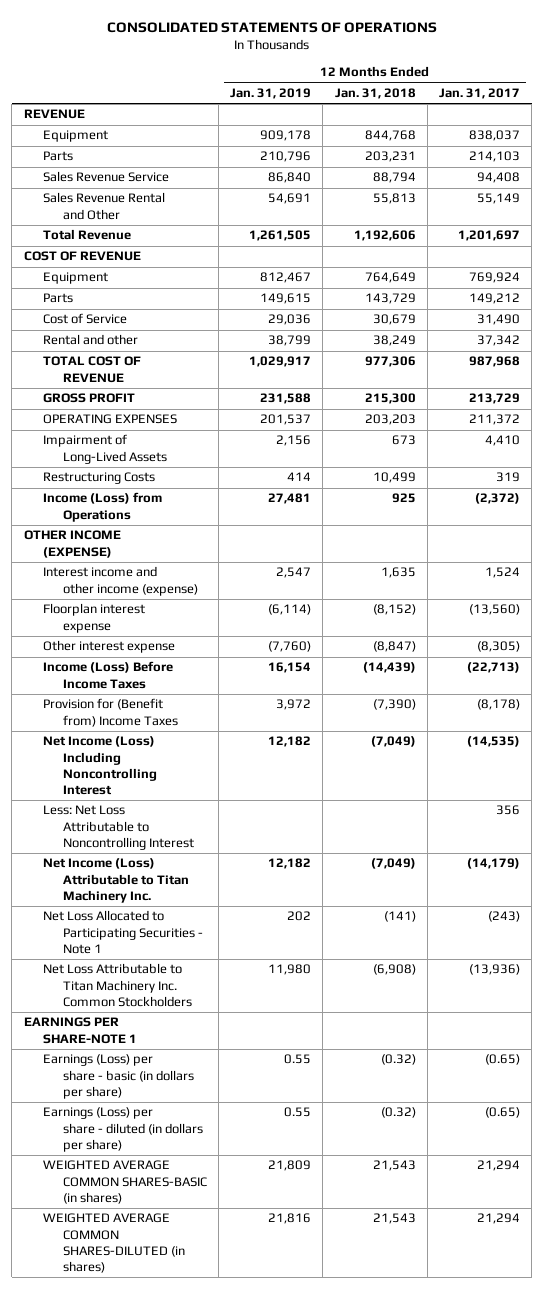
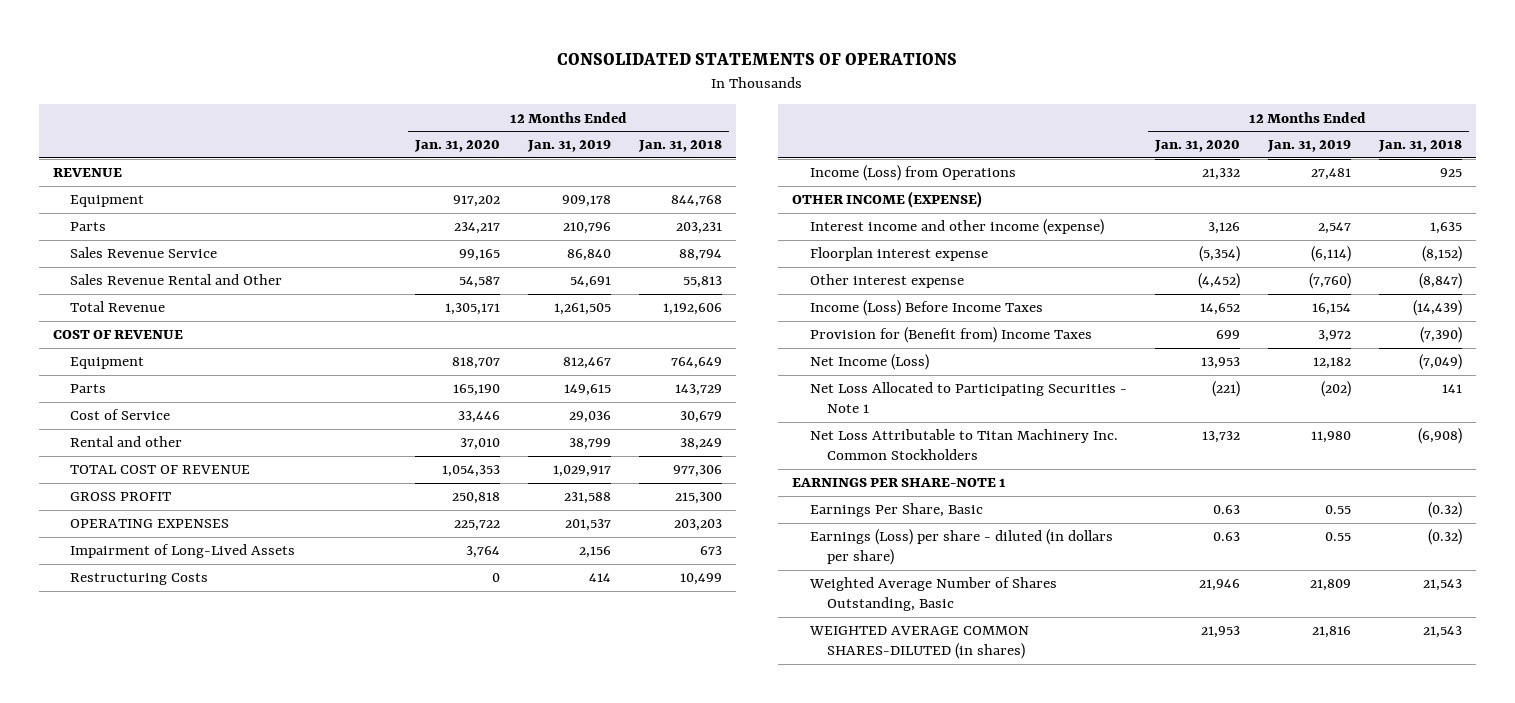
- | 12 Months Ended Jan. 31, 2019 | 12 Months Ended Jan. 31, 2018 | 12 Months Ended Jan. 31, 2017
+ | 12 Months Ended Jan. 31, 2020 | 12 Months Ended Jan. 31, 2019 | 12 Months Ended Jan. 31, 2018
- Net Income (Loss) Including Noncontrolling Interest | 12,182 | (7,049) | (14,535)
- Less: Net Loss Attributable to Noncontrolling Interest | | | 356
- Net Income (Loss) Attributable to Titan Machinery Inc. | 12,182 | (7,049) | (14,179)
- Net Loss Allocated to Participating Securities - Note 1 | 202 | (141) | (243)
+ Net Income (Loss) | 13,953 | 12,182 | (7,049)
+ Net Loss Allocated to Participating Securities - Note 1 | (221) | (202) | 141
- Earnings (Loss) per share - basic (in dollars per share) | 0.55 | (0.32) | (0.65)
+ Earnings Per Share, Basic | 0.63 | 0.55 | (0.32)
- WEIGHTED AVERAGE COMMON SHARES-BASIC (in shares) | 21,809 | 21,543 | 21,294
+ Weighted Average Number of Shares Outstanding, Basic | 21,946 | 21,809 | 21,543

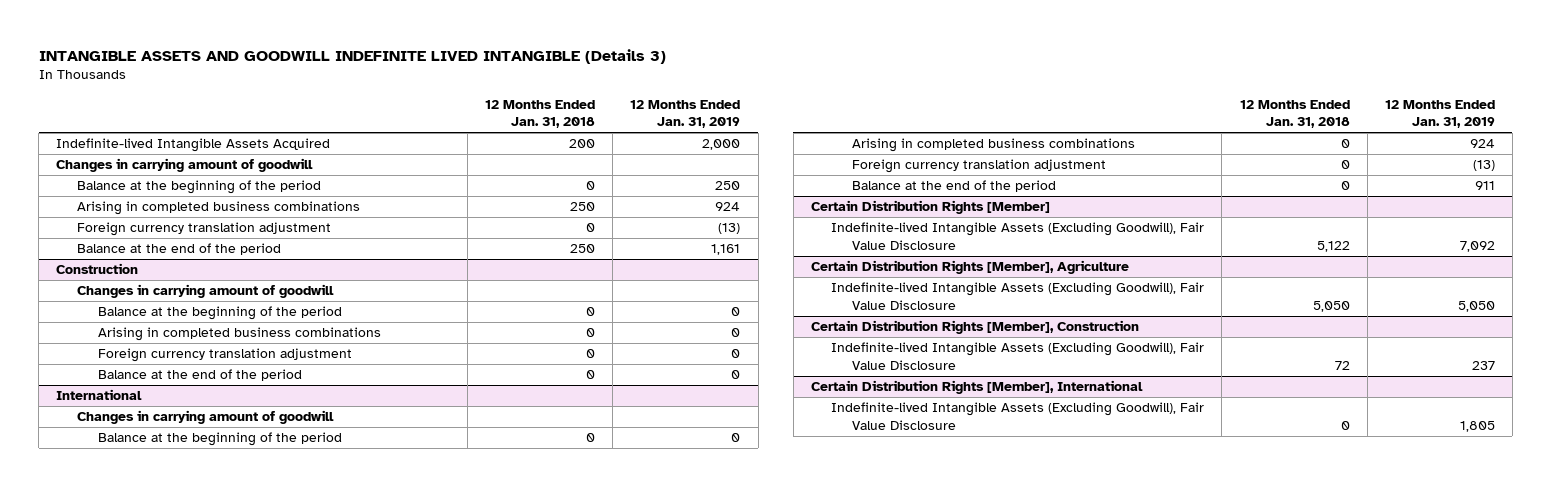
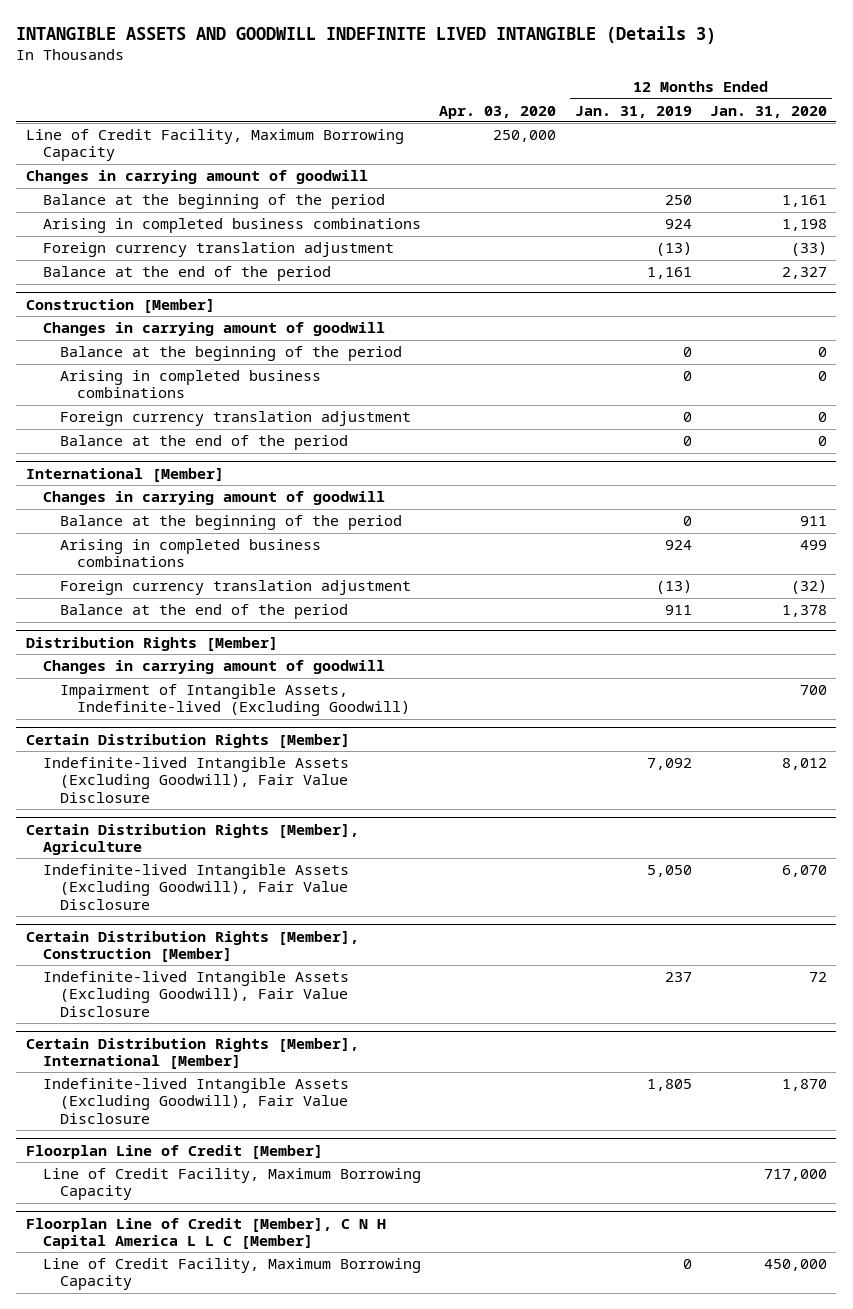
- | 12 Months Ended Jan. 31, 2018 | 12 Months Ended Jan. 31, 2019
+ | Apr. 03, 2020 | 12 Months Ended Jan. 31, 2019 | 12 Months Ended Jan. 31, 2020
- Indefinite-lived Intangible Assets Acquired | 200 | 2,000
+ Line of Credit Facility, Maximum Borrowing Capacity | 250,000 | |
- Construction
+ Construction [Member]
- International
+ International [Member]
+ Distribution Rights [Member]
+ Changes in carrying amount of goodwill
+ Impairment of Intangible Assets, Indefinite-lived (Excluding Goodwill) | | | 700
- Certain Distribution Rights [Member], Construction
+ Certain Distribution Rights [Member], Construction [Member]
- Certain Distribution Rights [Member], International
+ Certain Distribution Rights [Member], International [Member]
+ Floorplan Line of Credit [Member]
+ Line of Credit Facility, Maximum Borrowing Capacity | | | 717,000
+ Floorplan Line of Credit [Member], C N H Capital America L L C [Member]
+ Line of Credit Facility, Maximum Borrowing Capacity | | 0 | 450,000

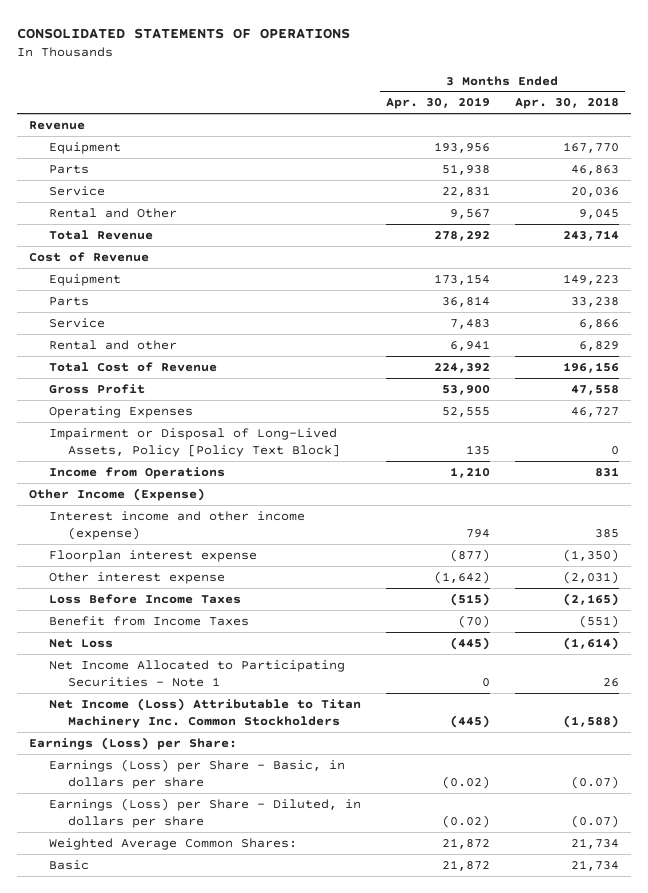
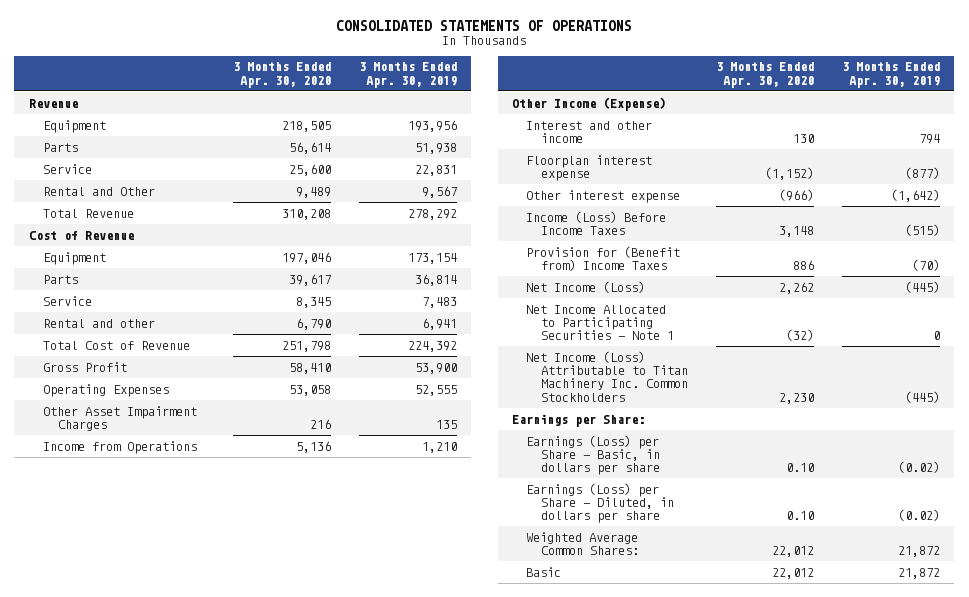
- | 3 Months Ended Apr. 30, 2019 | 3 Months Ended Apr. 30, 2018
+ | 3 Months Ended Apr. 30, 2020 | 3 Months Ended Apr. 30, 2019
- Impairment or Disposal of Long-Lived Assets, Policy [Policy Text Block] | 135 | 0
+ Other Asset Impairment Charges | 216 | 135
- Interest income and other income (expense) | 794 | 385
+ Interest and other income | 130 | 794
- Loss Before Income Taxes | (515) | (2,165)
- Benefit from Income Taxes | (70) | (551)
- Net Loss | (445) | (1,614)
+ Income (Loss) Before Income Taxes | 3,148 | (515)
+ Provision for (Benefit from) Income Taxes | 886 | (70)
+ Net Income (Loss) | 2,262 | (445)
- Earnings (Loss) per Share:
+ Earnings per Share:

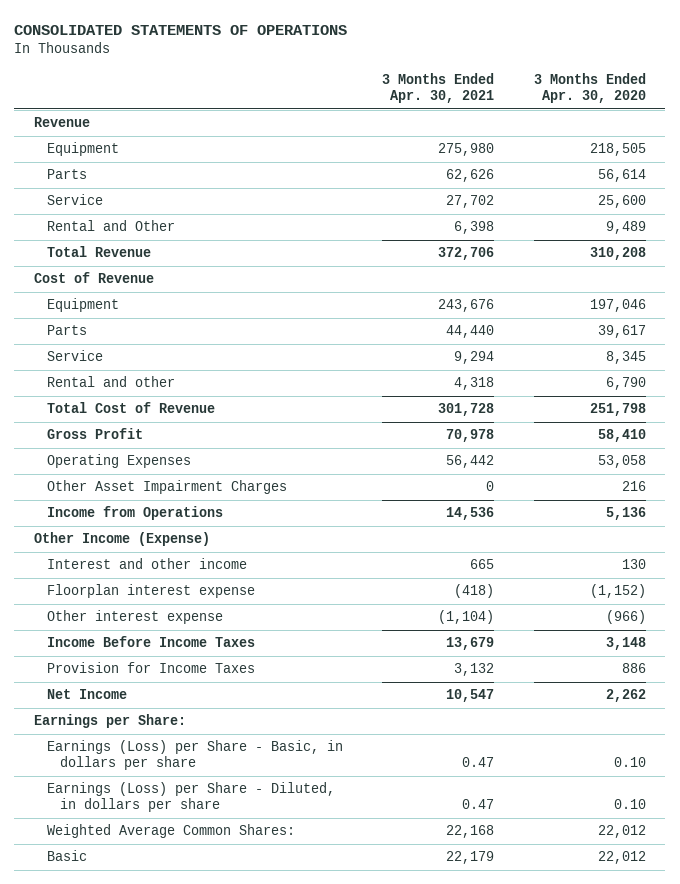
- | 3 Months Ended Apr. 30, 2020 | 3 Months Ended Apr. 30, 2019
+ | 3 Months Ended Apr. 30, 2021 | 3 Months Ended Apr. 30, 2020
- Income (Loss) Before Income Taxes | 3,148 | (515)
- Provision for (Benefit from) Income Taxes | 886 | (70)
- Net Income (Loss) | 2,262 | (445)
- Net Income Allocated to Participating Securities - Note 1 | (32) | 0
- Net Income (Loss) Attributable to Titan Machinery Inc. Common Stockholders | 2,230 | (445)
+ Income Before Income Taxes | 13,679 | 3,148
+ Provision for Income Taxes | 3,132 | 886
+ Net Income | 10,547 | 2,262

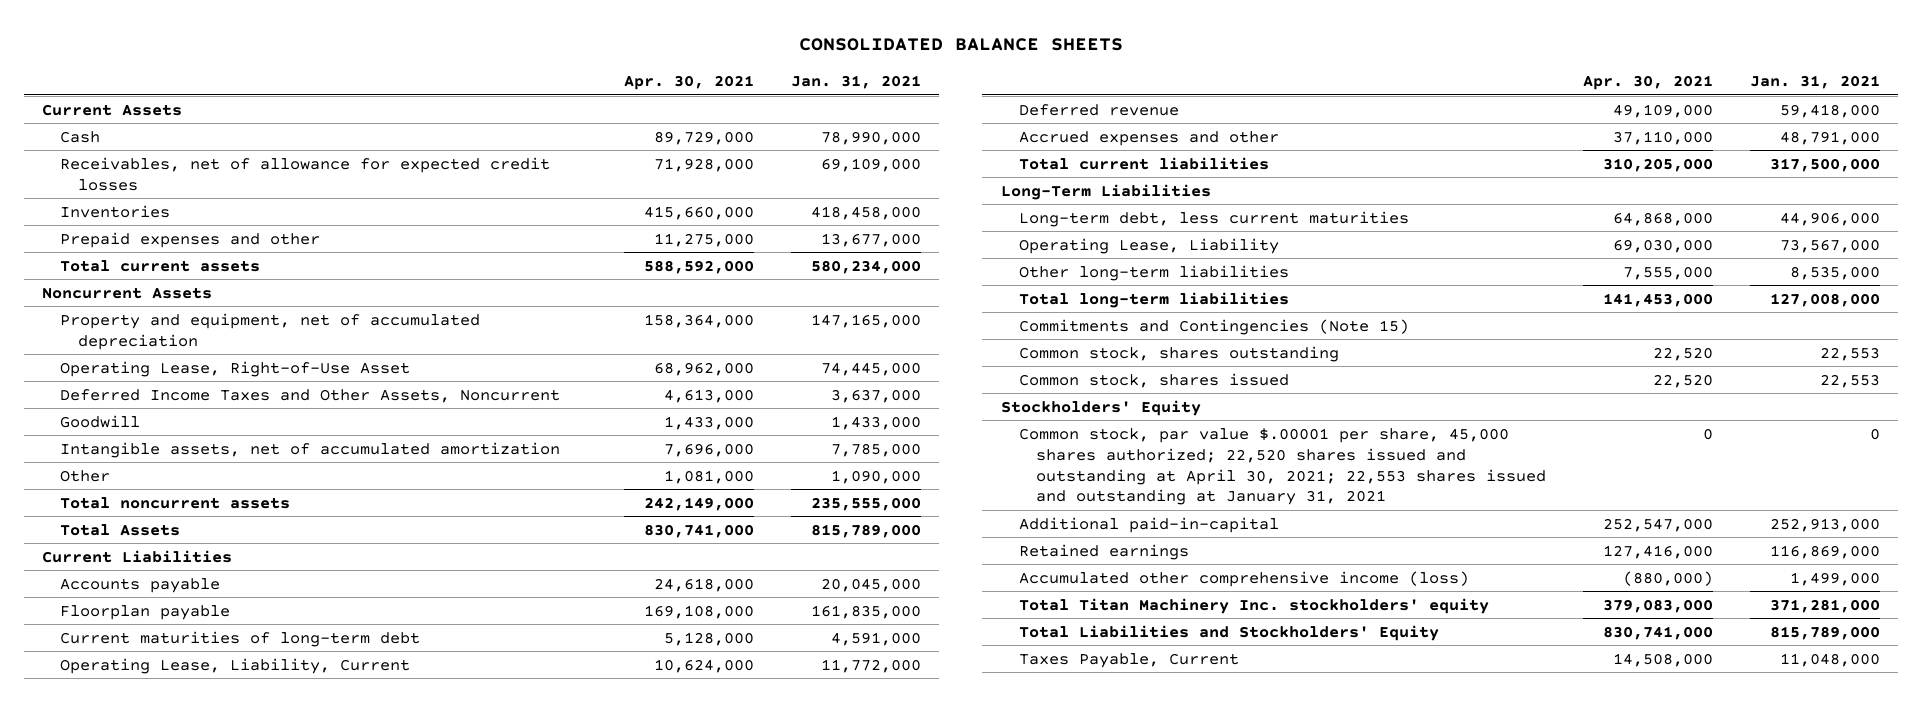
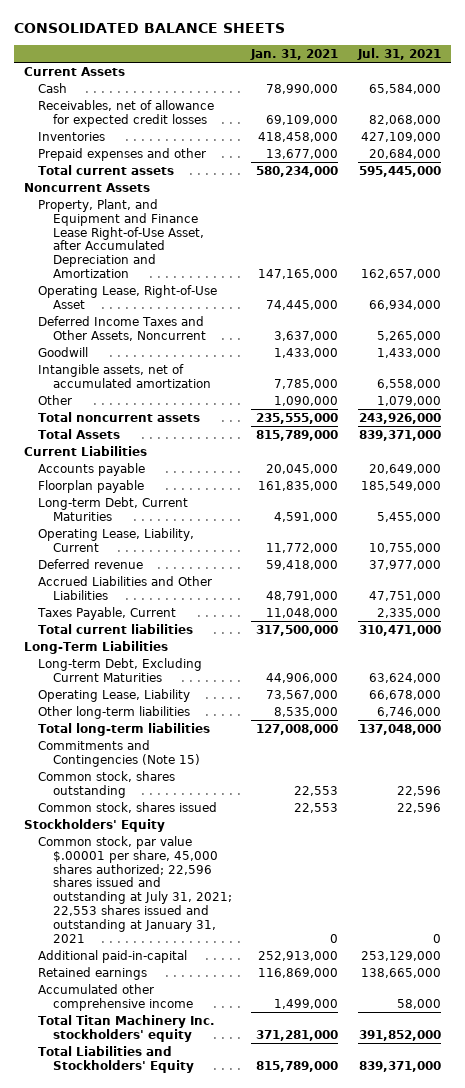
- | Apr. 30, 2021 | Jan. 31, 2021
+ | Jan. 31, 2021 | Jul. 31, 2021
- Property and equipment, net of accumulated depreciation | 158,364,000 | 147,165,000
+ Property, Plant, and Equipment and Finance Lease Right-of-Use Asset, after Accumulated Depreciation and Amortization | 147,165,000 | 162,657,000
- Current maturities of long-term debt | 5,128,000 | 4,591,000
+ Long-term Debt, Current Maturities | 4,591,000 | 5,455,000
- Accrued expenses and other | 37,110,000 | 48,791,000
+ Accrued Liabilities and Other Liabilities | 48,791,000 | 47,751,000
moved up: Taxes Payable, Current | 11,048,000 | 2,335,000
- Long-term debt, less current maturities | 64,868,000 | 44,906,000
+ Long-term Debt, Excluding Current Maturities | 44,906,000 | 63,624,000
- Common stock, par value $.00001 per share, 45,000 shares authorized; 22,520 shares issued and outstanding at April 30, 2021; 22,553 shares issued and outstanding at January 31, 2021 | 0 | 0
+ Common stock, par value $.00001 per share, 45,000 shares authorized; 22,596 shares issued and outstanding at July 31, 2021; 22,553 shares issued and outstanding at January 31, 2021 | 0 | 0
- Accumulated other comprehensive income (loss) | (880,000) | 1,499,000
+ Accumulated other comprehensive income | 1,499,000 | 58,000

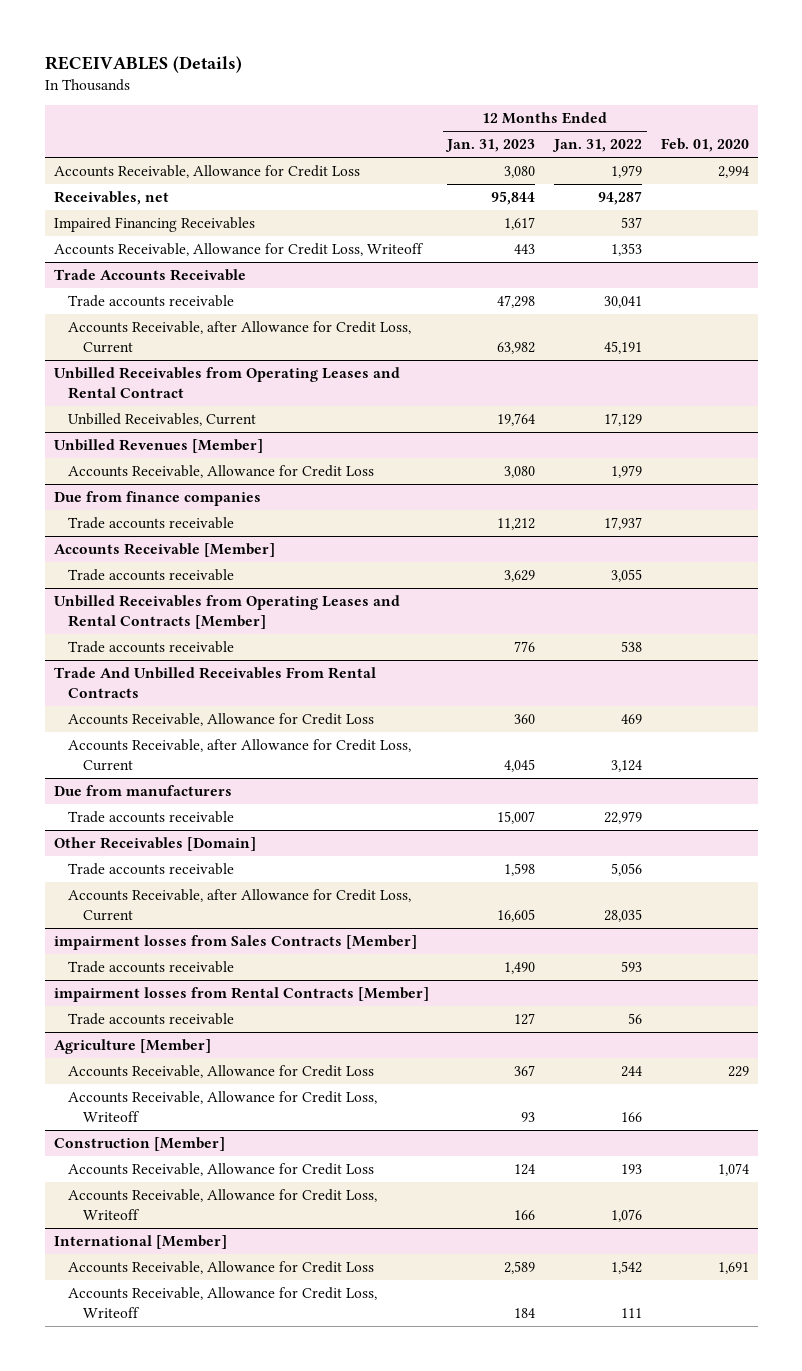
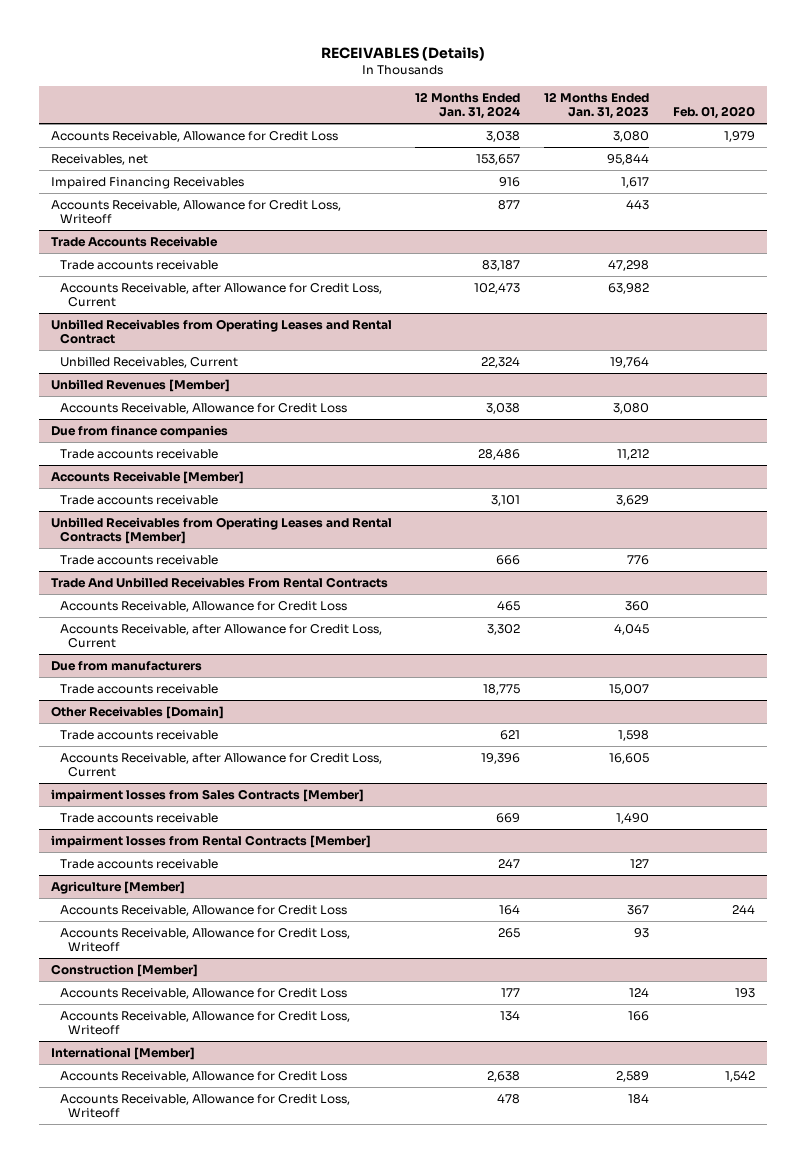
- | 12 Months Ended Jan. 31, 2023 | 12 Months Ended Jan. 31, 2022 | Feb. 01, 2020
+ | 12 Months Ended Jan. 31, 2024 | 12 Months Ended Jan. 31, 2023 | Feb. 01, 2020
- Accounts Receivable, Allowance for Credit Loss | 3,080 | 1,979 | 2,994
+ Accounts Receivable, Allowance for Credit Loss | 3,038 | 3,080 | 1,979
@ Agriculture [Member]
- Accounts Receivable, Allowance for Credit Loss | 367 | 244 | 229
+ Accounts Receivable, Allowance for Credit Loss | 164 | 367 | 244
@ Construction [Member]
- Accounts Receivable, Allowance for Credit Loss | 124 | 193 | 1,074
+ Accounts Receivable, Allowance for Credit Loss | 177 | 124 | 193
@ International [Member]
- Accounts Receivable, Allowance for Credit Loss | 2,589 | 1,542 | 1,691
+ Accounts Receivable, Allowance for Credit Loss | 2,638 | 2,589 | 1,542

